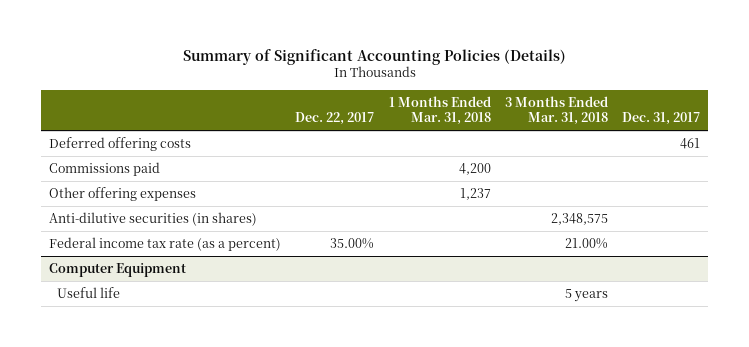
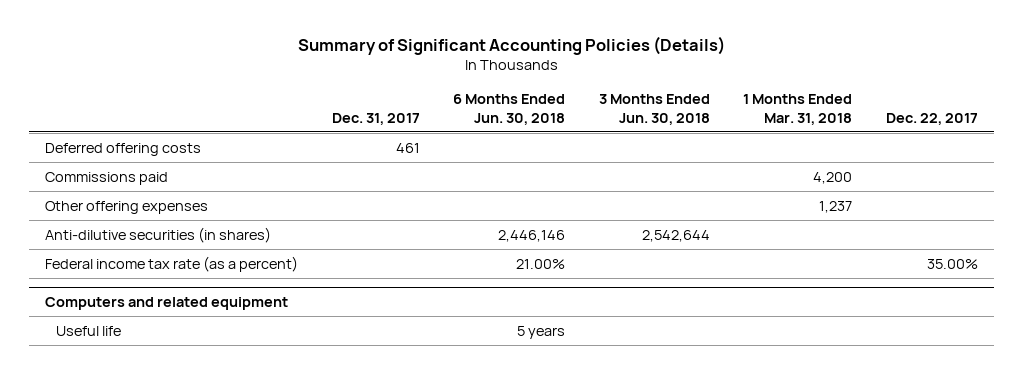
- | Dec. 22, 2017 | 1 Months Ended Mar. 31, 2018 | 3 Months Ended Mar. 31, 2018 | Dec. 31, 2017
+ | Dec. 31, 2017 | 6 Months Ended Jun. 30, 2018 | 3 Months Ended Jun. 30, 2018 | 1 Months Ended Mar. 31, 2018 | Dec. 22, 2017
- Computer Equipment
+ Computers and related equipment

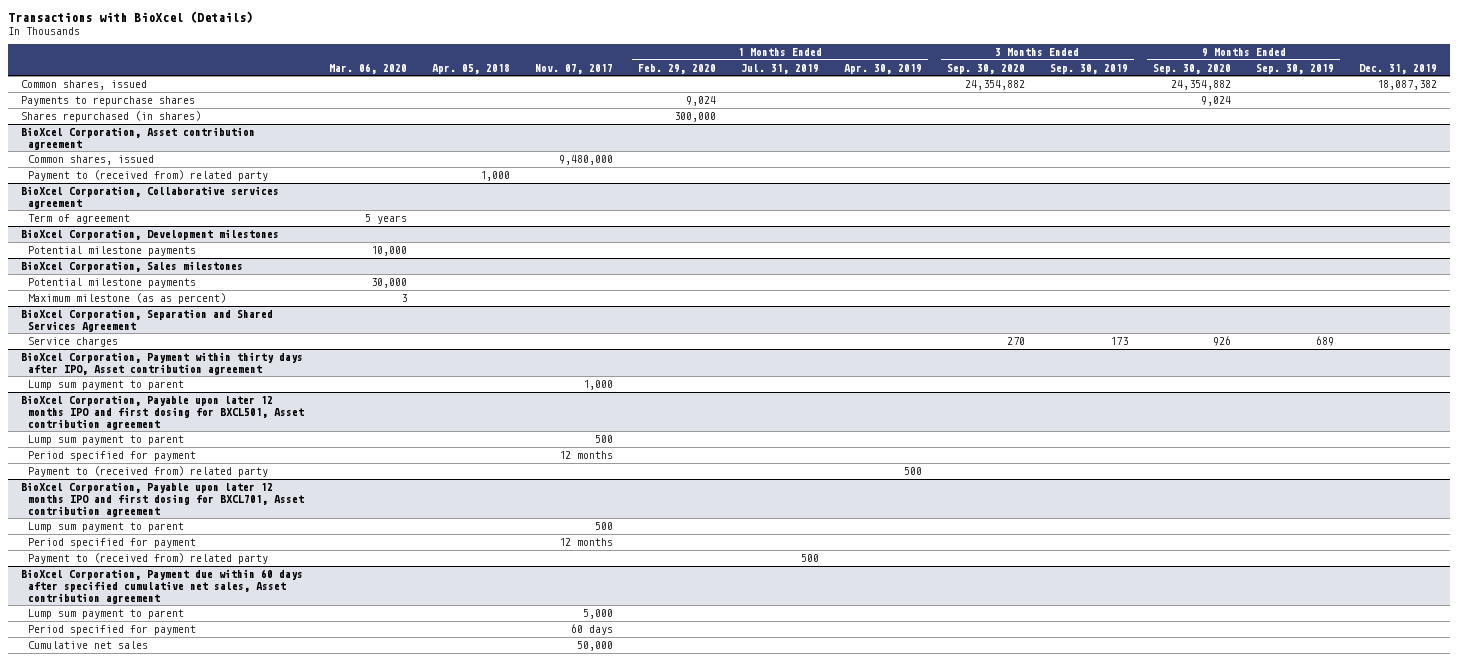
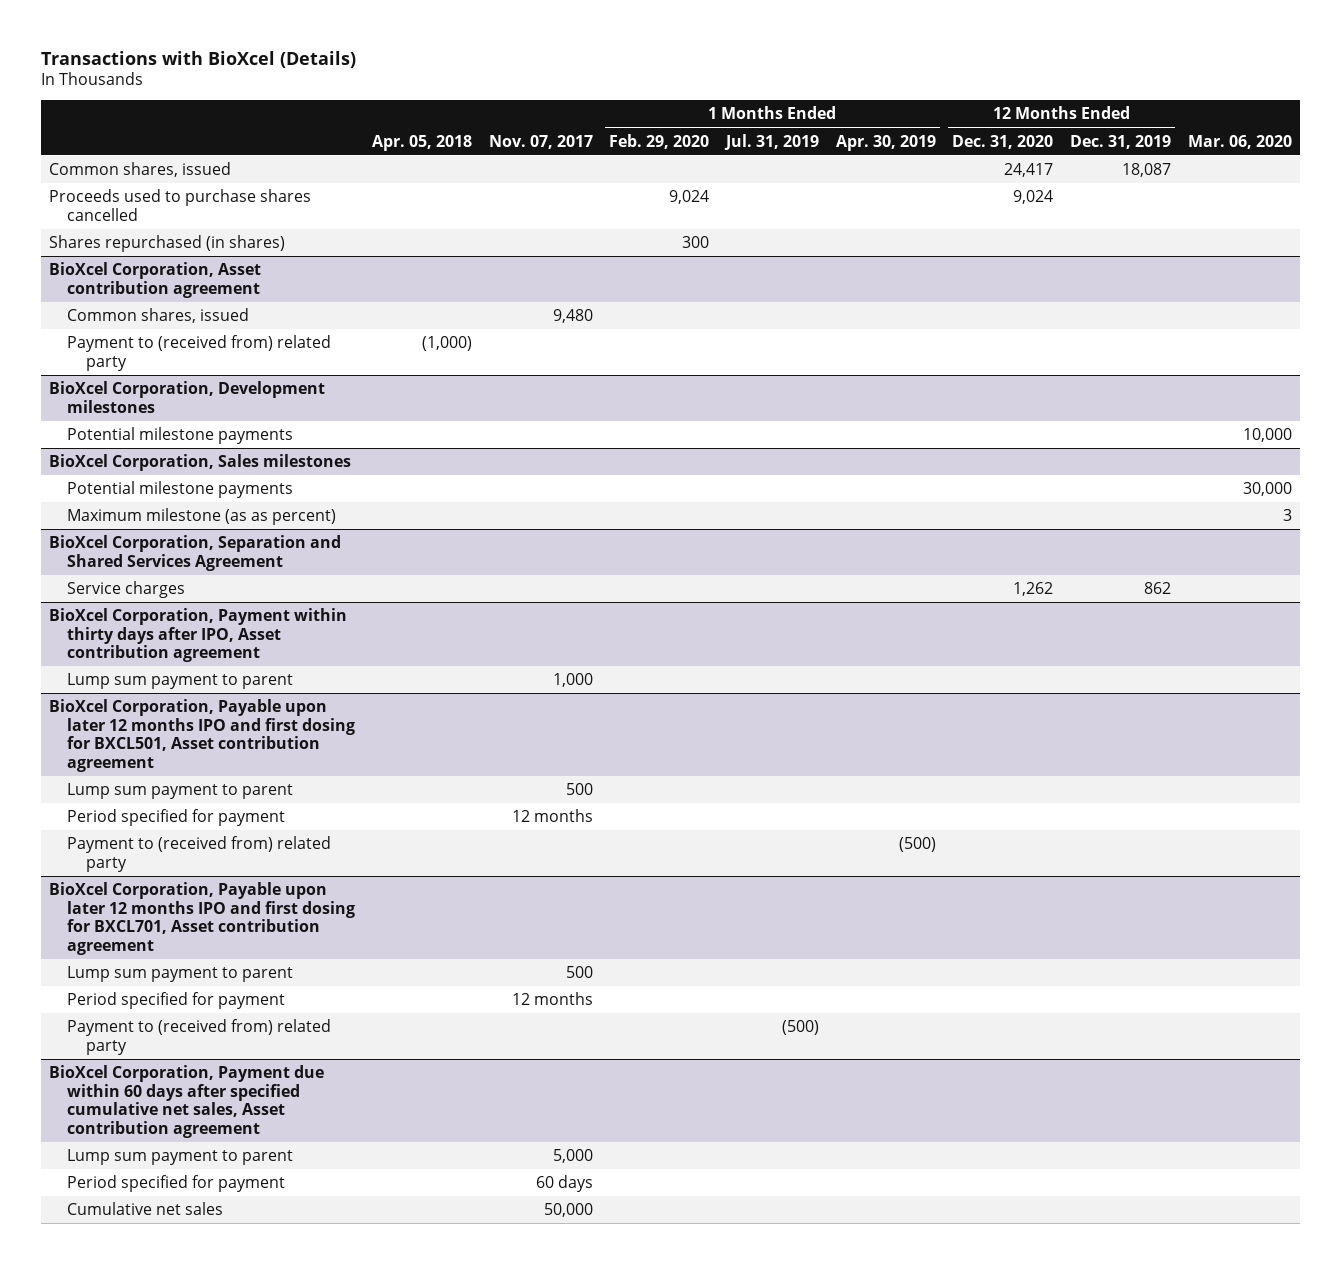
- | Mar. 06, 2020 | Apr. 05, 2018 | Nov. 07, 2017 | 1 Months Ended Feb. 29, 2020 | 1 Months Ended Jul. 31, 2019 | 1 Months Ended Apr. 30, 2019 | 3 Months Ended Sep. 30, 2020 | 3 Months Ended Sep. 30, 2019 | 9 Months Ended Sep. 30, 2020 | 9 Months Ended Sep. 30, 2019 | Dec. 31, 2019
+ | Apr. 05, 2018 | Nov. 07, 2017 | 1 Months Ended Feb. 29, 2020 | 1 Months Ended Jul. 31, 2019 | 1 Months Ended Apr. 30, 2019 | 12 Months Ended Dec. 31, 2020 | 12 Months Ended Dec. 31, 2019 | Mar. 06, 2020
- Payments to repurchase shares | | | | 9,024 | | | | | 9,024 | |
- Shares repurchased (in shares) | | | | 300,000 | | | | | | |
+ Proceeds used to purchase shares cancelled | | | 9,024 | | | 9,024 | |
+ Shares repurchased (in shares) | | | 300 | | | | |
@ BioXcel Corporation, Asset contribution agreement
- Common shares, issued | | | 9,480,000 | | | | | | | |
- Payment to (received from) related party | | 1,000 | | | | | | | | |
- BioXcel Corporation, Collaborative services agreement
- Term of agreement | 5 years | | | | | | | | | |
@ BioXcel Corporation, Asset contribution agreement
+ Common shares, issued | | 9,480 | | | | | |
+ Payment to (received from) related party | (1,000) | | | | | | |
@ BioXcel Corporation, Payable upon later 12 months IPO and first dosing for BXCL501, Asset contribution agreement
- Payment to (received from) related party | | | | | | 500 | | | | |
+ Payment to (received from) related party | | | | | (500) | | |
@ BioXcel Corporation, Payable upon later 12 months IPO and first dosing for BXCL701, Asset contribution agreement
- Payment to (received from) related party | | | | | 500 | | | | | |
+ Payment to (received from) related party | | | | (500) | | | |

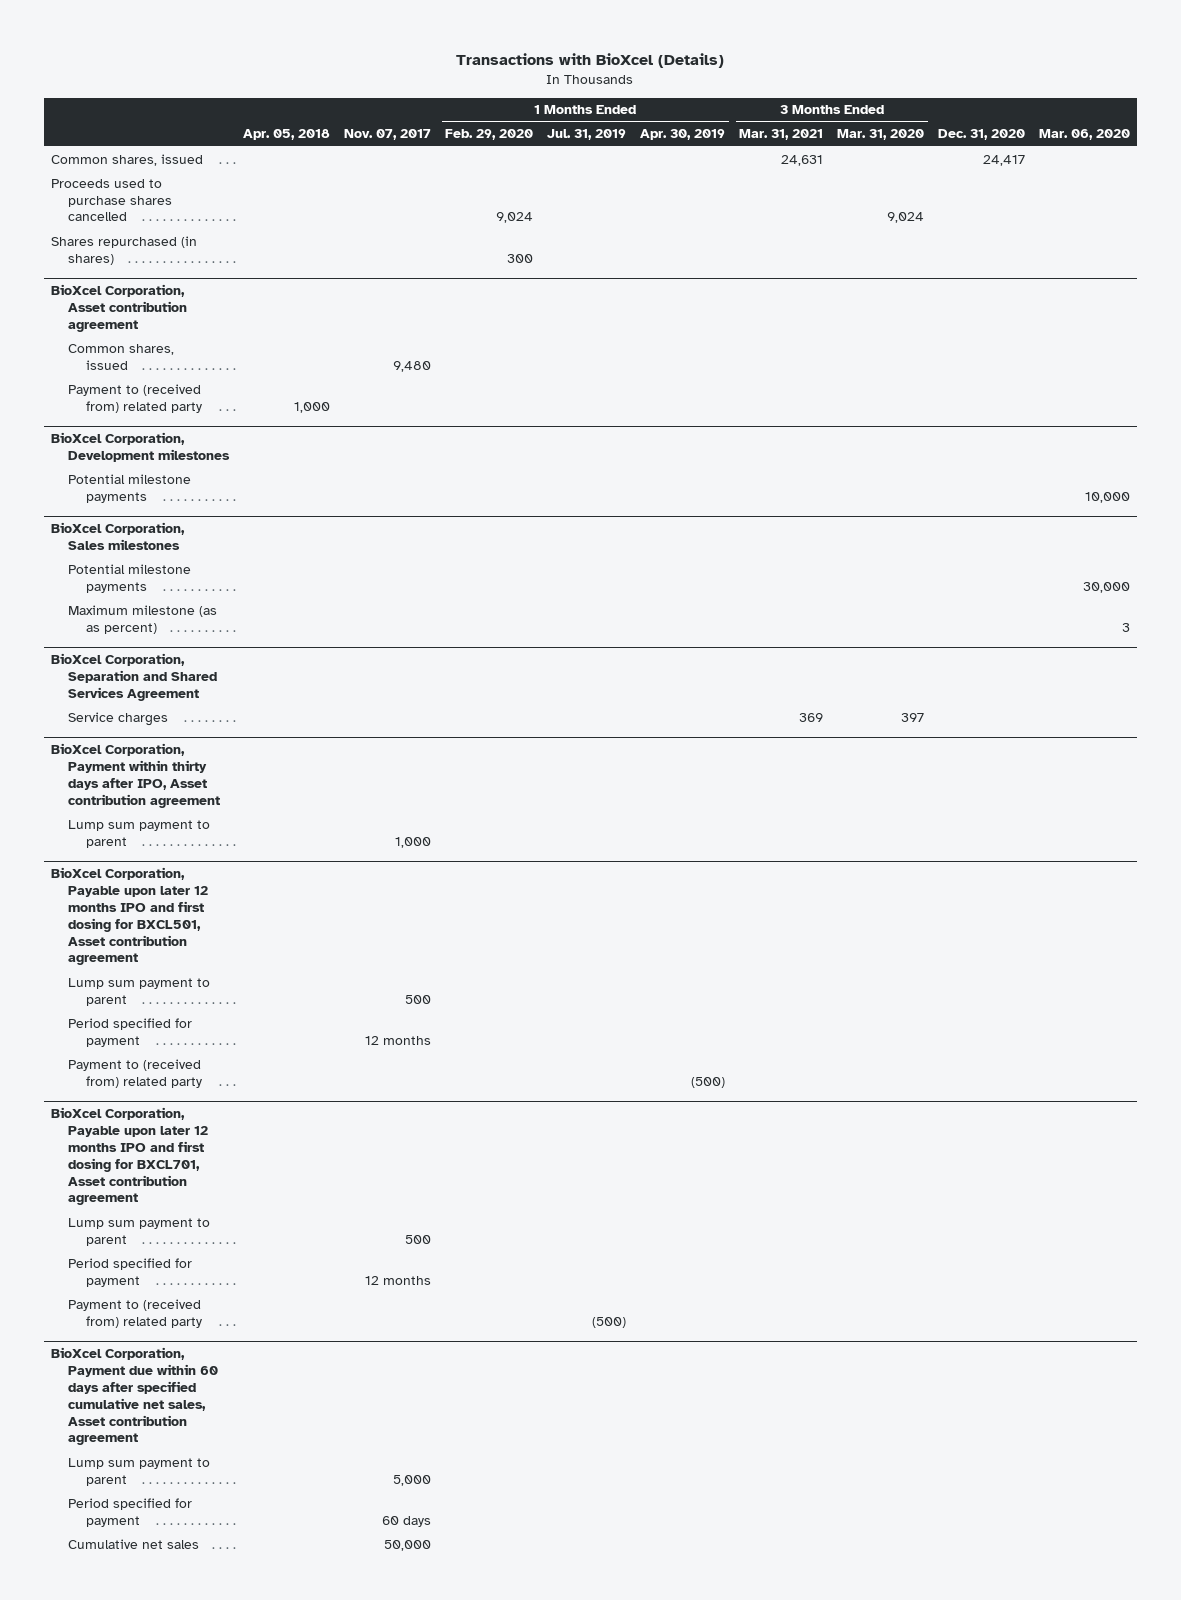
- | Apr. 05, 2018 | Nov. 07, 2017 | 1 Months Ended Feb. 29, 2020 | 1 Months Ended Jul. 31, 2019 | 1 Months Ended Apr. 30, 2019 | 12 Months Ended Dec. 31, 2020 | 12 Months Ended Dec. 31, 2019 | Mar. 06, 2020
+ | Apr. 05, 2018 | Nov. 07, 2017 | 1 Months Ended Feb. 29, 2020 | 1 Months Ended Jul. 31, 2019 | 1 Months Ended Apr. 30, 2019 | 3 Months Ended Mar. 31, 2021 | 3 Months Ended Mar. 31, 2020 | Dec. 31, 2020 | Mar. 06, 2020
@ BioXcel Corporation, Asset contribution agreement
- Payment to (received from) related party | (1,000) | | | | | | |
+ Payment to (received from) related party | 1,000 | | | | | | | |

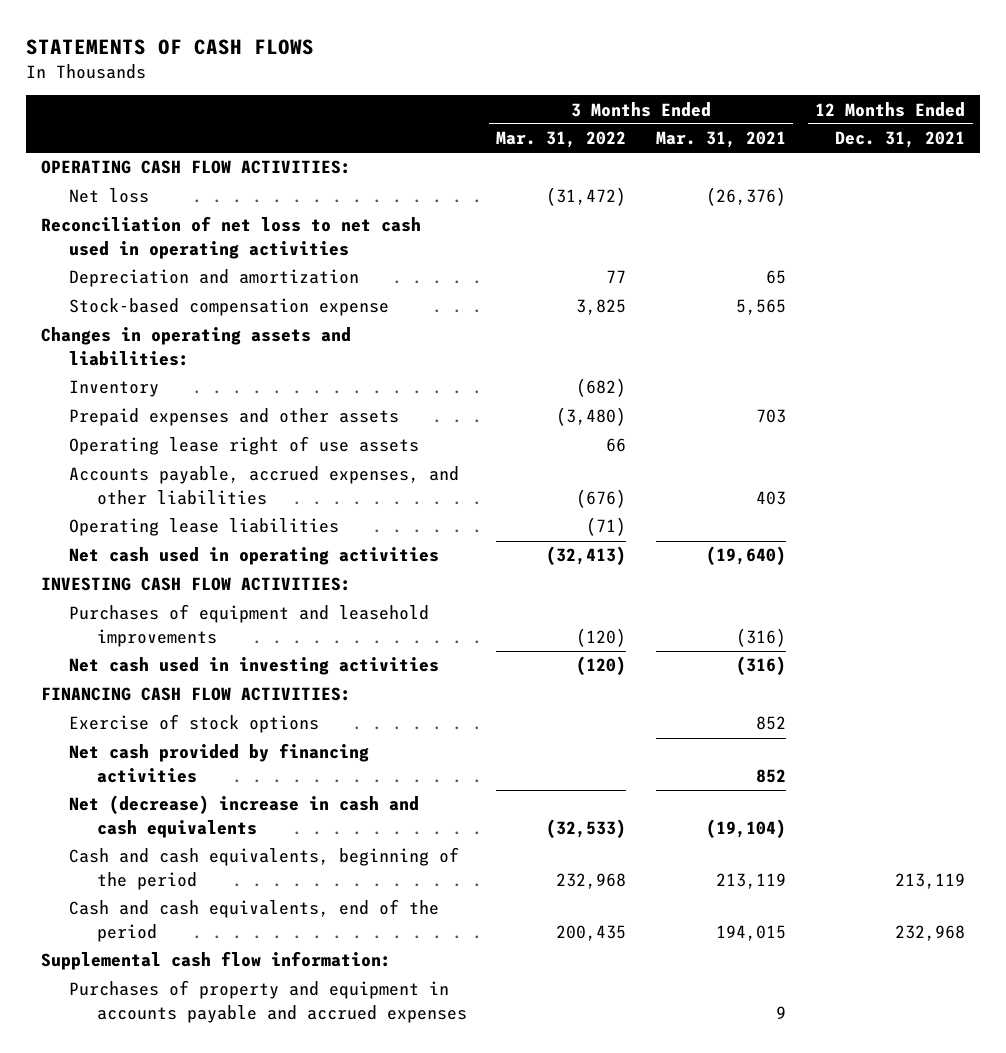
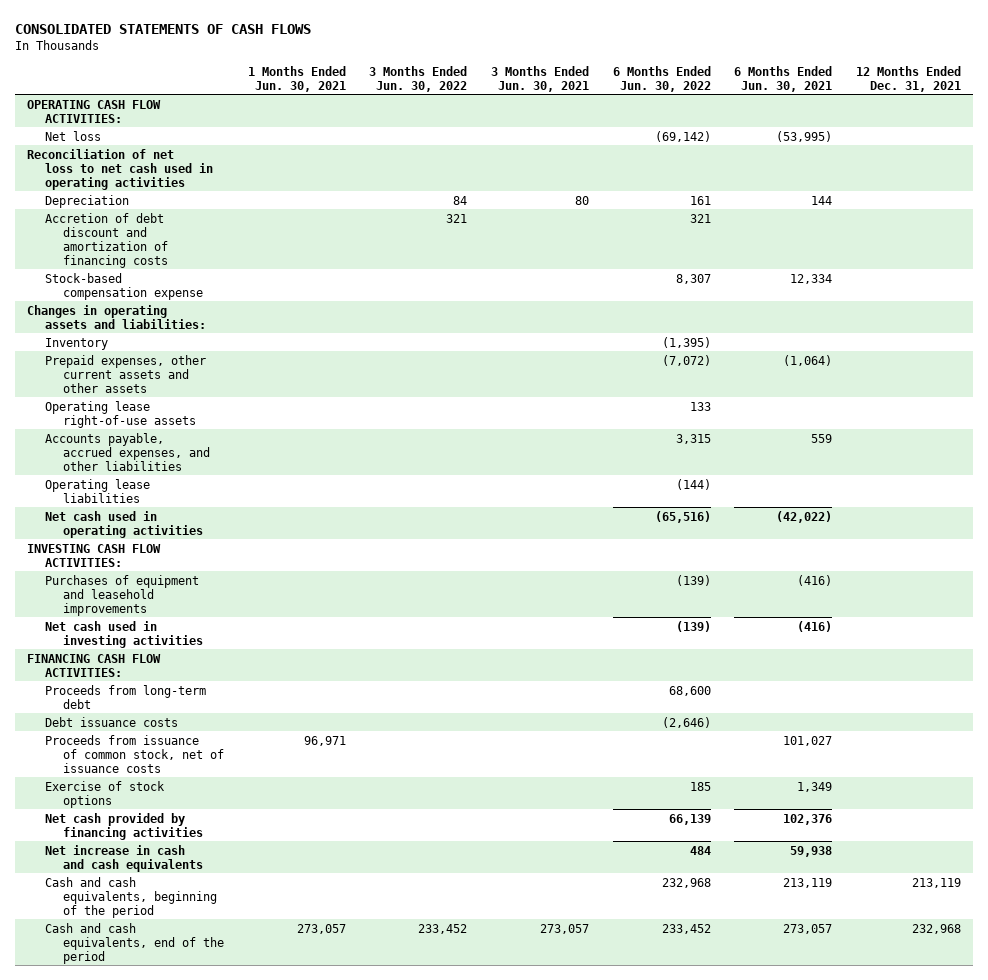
- STATEMENTS OF CASH FLOWS
+ CONSOLIDATED STATEMENTS OF CASH FLOWS
- | 3 Months Ended Mar. 31, 2022 | 3 Months Ended Mar. 31, 2021 | 12 Months Ended Dec. 31, 2021
+ | 1 Months Ended Jun. 30, 2021 | 3 Months Ended Jun. 30, 2022 | 3 Months Ended Jun. 30, 2021 | 6 Months Ended Jun. 30, 2022 | 6 Months Ended Jun. 30, 2021 | 12 Months Ended Dec. 31, 2021
- Depreciation and amortization | 77 | 65 |
+ Depreciation | | 84 | 80 | 161 | 144 |
+ Accretion of debt discount and amortization of financing costs | | 321 | | 321 | |
- Prepaid expenses and other assets | (3,480) | 703 |
- Operating lease right of use assets | 66 | |
+ Prepaid expenses, other current assets and other assets | | | | (7,072) | (1,064) |
+ Operating lease right-of-use assets | | | | 133 | |
+ Proceeds from long-term debt | | | | 68,600 | |
+ Debt issuance costs | | | | (2,646) | |
+ Proceeds from issuance of common stock, net of issuance costs | 96,971 | | | | 101,027 |
- Net (decrease) increase in cash and cash equivalents | (32,533) | (19,104) |
+ Net increase in cash and cash equivalents | | | | 484 | 59,938 |
- Supplemental cash flow information:
- Purchases of property and equipment in accounts payable and accrued expenses | | 9 |

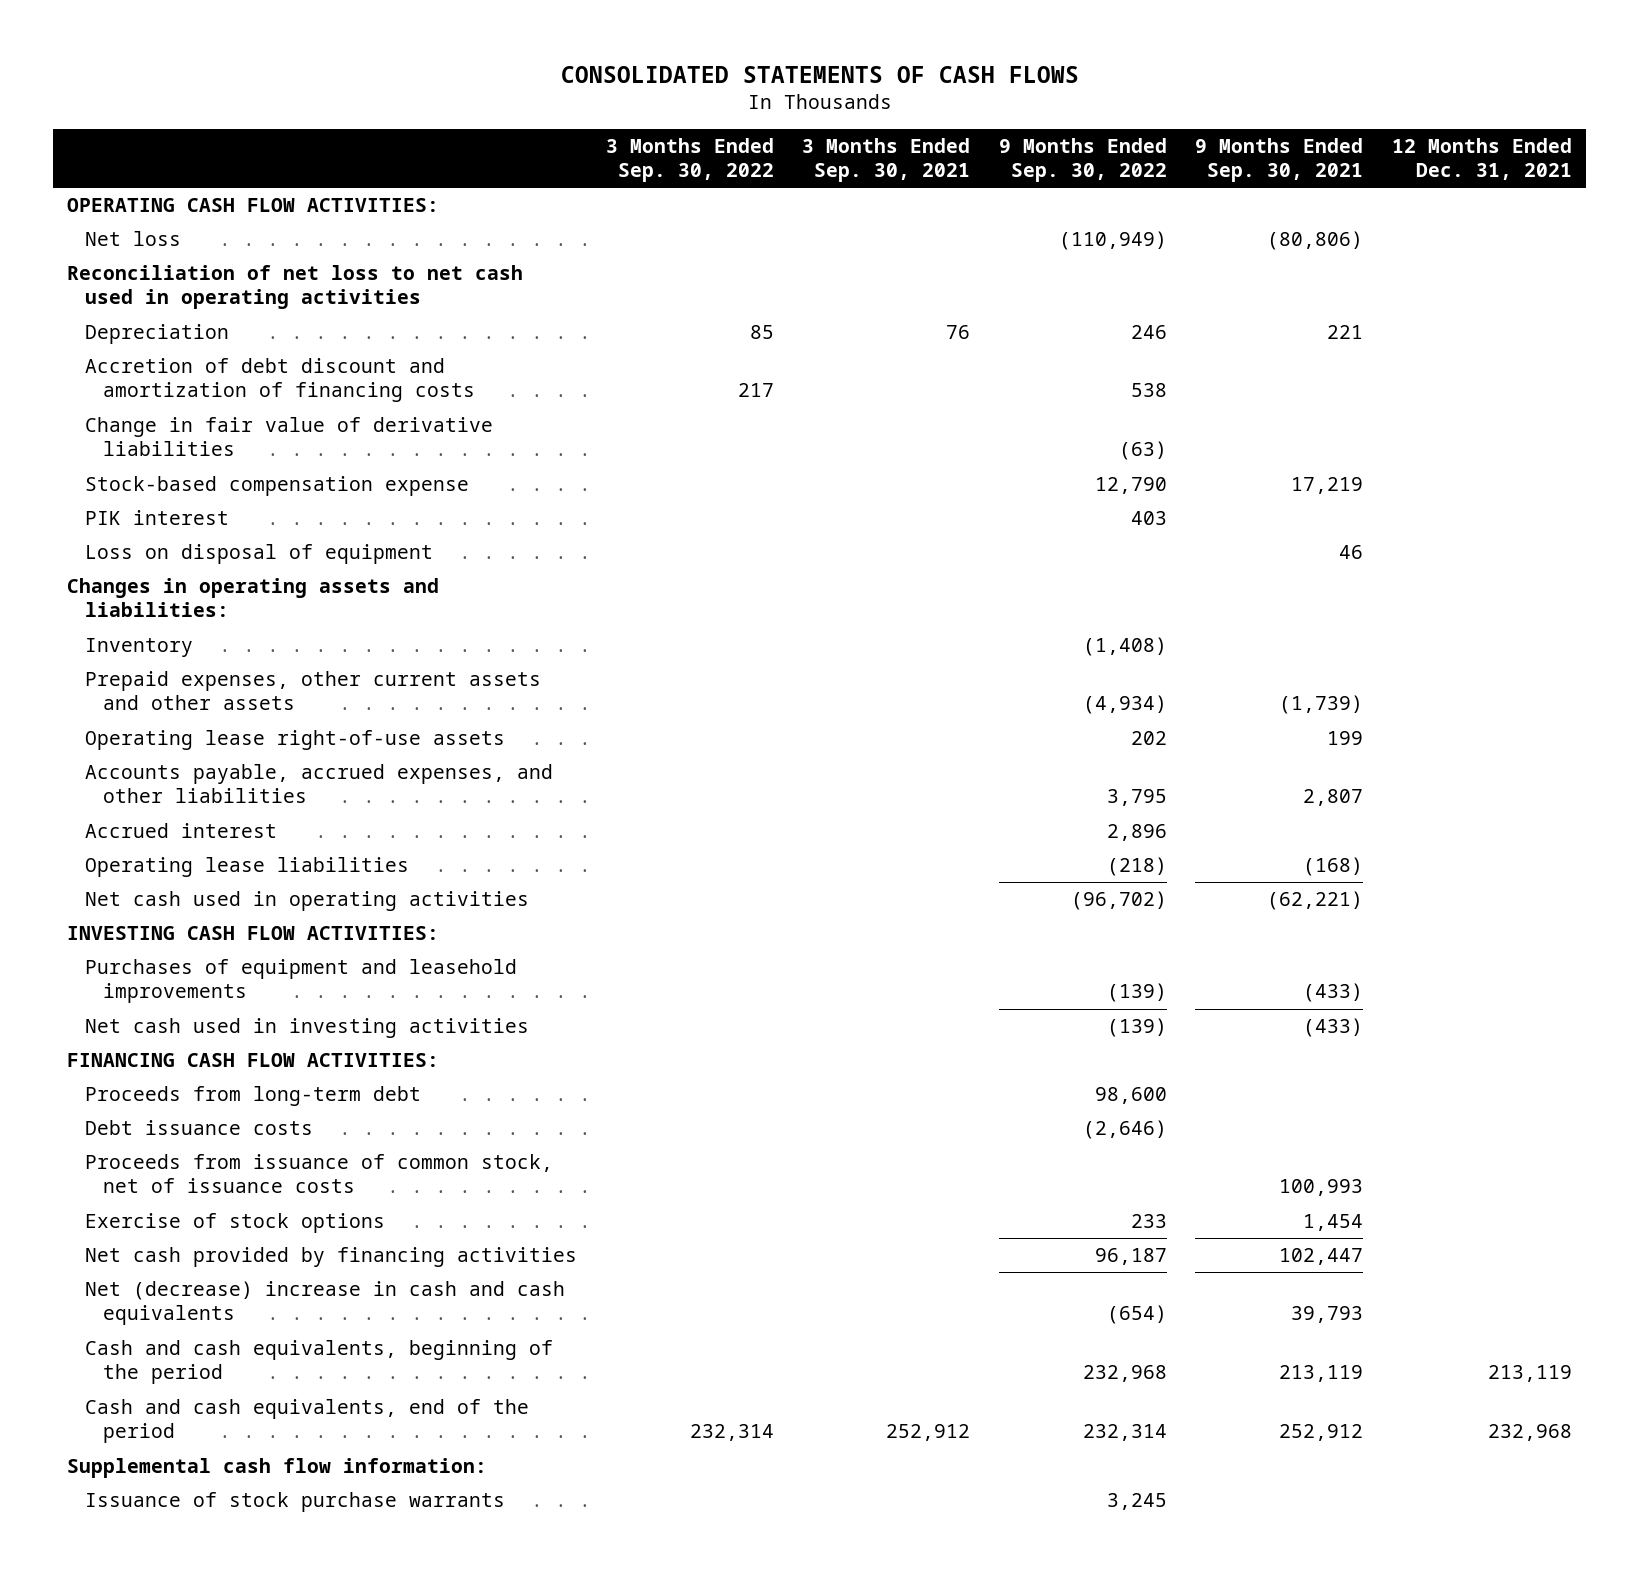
- | 1 Months Ended Jun. 30, 2021 | 3 Months Ended Jun. 30, 2022 | 3 Months Ended Jun. 30, 2021 | 6 Months Ended Jun. 30, 2022 | 6 Months Ended Jun. 30, 2021 | 12 Months Ended Dec. 31, 2021
+ | 3 Months Ended Sep. 30, 2022 | 3 Months Ended Sep. 30, 2021 | 9 Months Ended Sep. 30, 2022 | 9 Months Ended Sep. 30, 2021 | 12 Months Ended Dec. 31, 2021
+ Change in fair value of derivative liabilities | | | (63) | |
+ PIK interest | | | 403 | |
+ Loss on disposal of equipment | | | | 46 |
+ Accrued interest | | | 2,896 | |
- Net increase in cash and cash equivalents | | | | 484 | 59,938 |
+ Net (decrease) increase in cash and cash equivalents | | | (654) | 39,793 |
+ Supplemental cash flow information:
+ Issuance of stock purchase warrants | | | 3,245 | |

